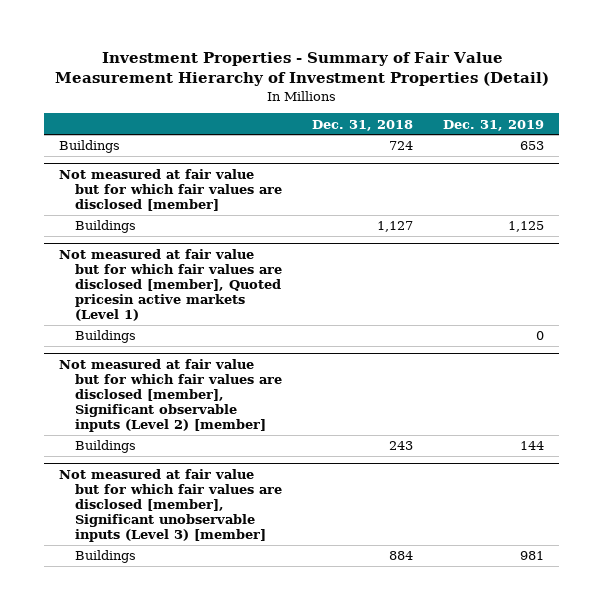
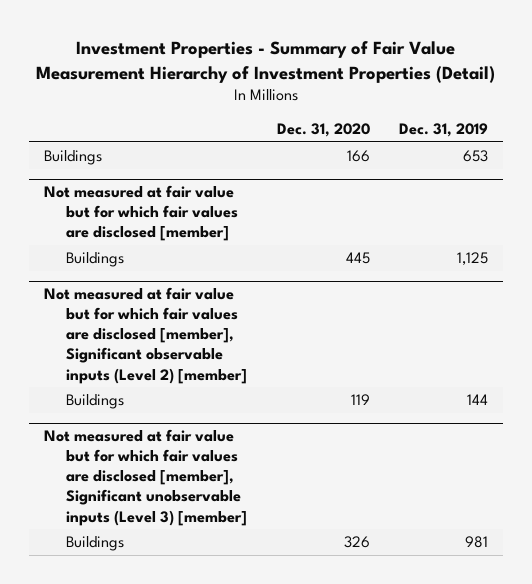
- | Dec. 31, 2018 | Dec. 31, 2019
+ | Dec. 31, 2020 | Dec. 31, 2019
- Not measured at fair value but for which fair values are disclosed [member], Quoted pricesin active markets (Level 1)
- Buildings | | 0

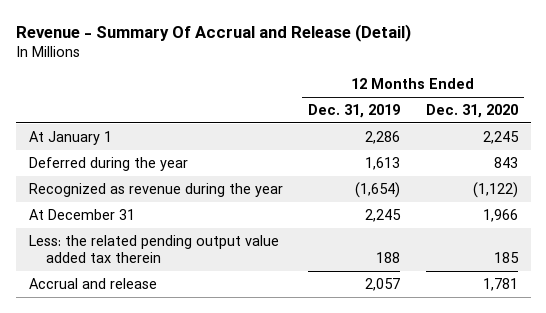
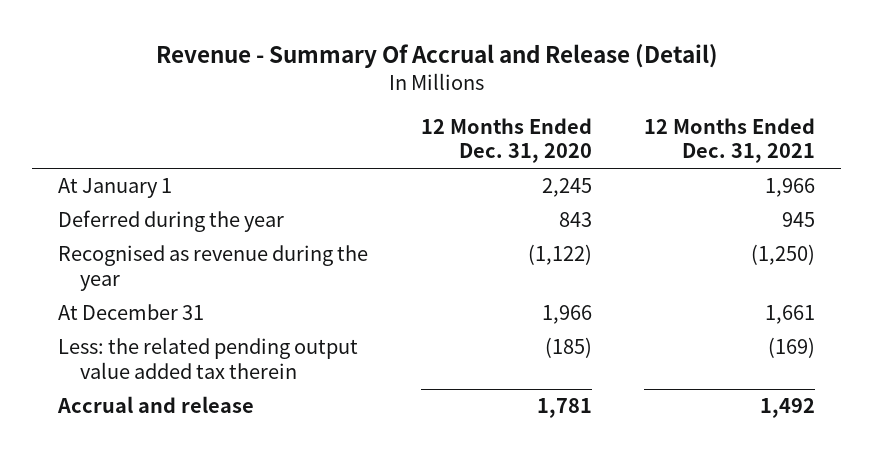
- | 12 Months Ended Dec. 31, 2019 | 12 Months Ended Dec. 31, 2020
+ | 12 Months Ended Dec. 31, 2020 | 12 Months Ended Dec. 31, 2021
- Recognized as revenue during the year | (1,654) | (1,122)
+ Recognised as revenue during the year | (1,122) | (1,250)
- Less: the related pending output value added tax therein | 188 | 185
+ Less: the related pending output value added tax therein | (185) | (169)

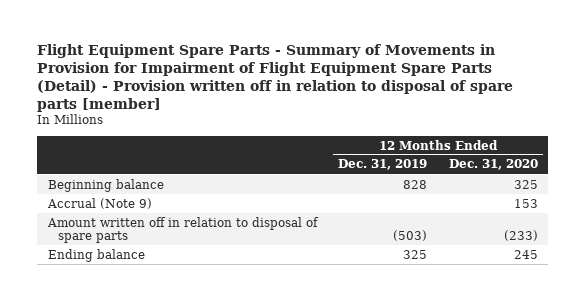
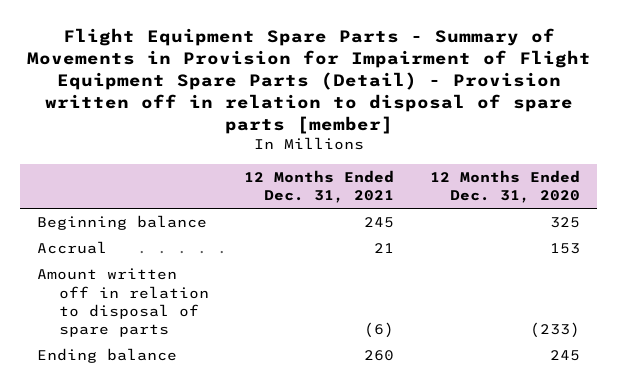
- | 12 Months Ended Dec. 31, 2019 | 12 Months Ended Dec. 31, 2020
+ | 12 Months Ended Dec. 31, 2021 | 12 Months Ended Dec. 31, 2020
- Accrual (Note 9) | | 153
+ Accrual | 21 | 153

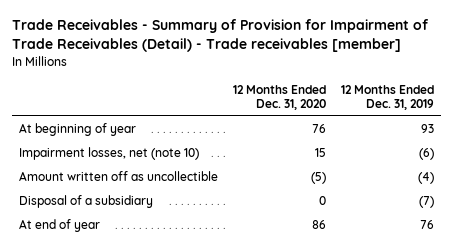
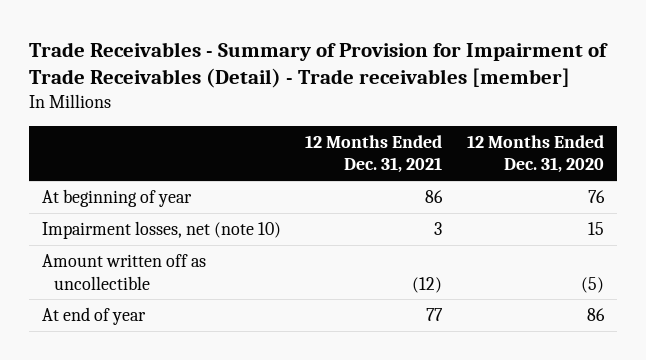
- | 12 Months Ended Dec. 31, 2020 | 12 Months Ended Dec. 31, 2019
+ | 12 Months Ended Dec. 31, 2021 | 12 Months Ended Dec. 31, 2020
- Disposal of a subsidiary | 0 | (7)

